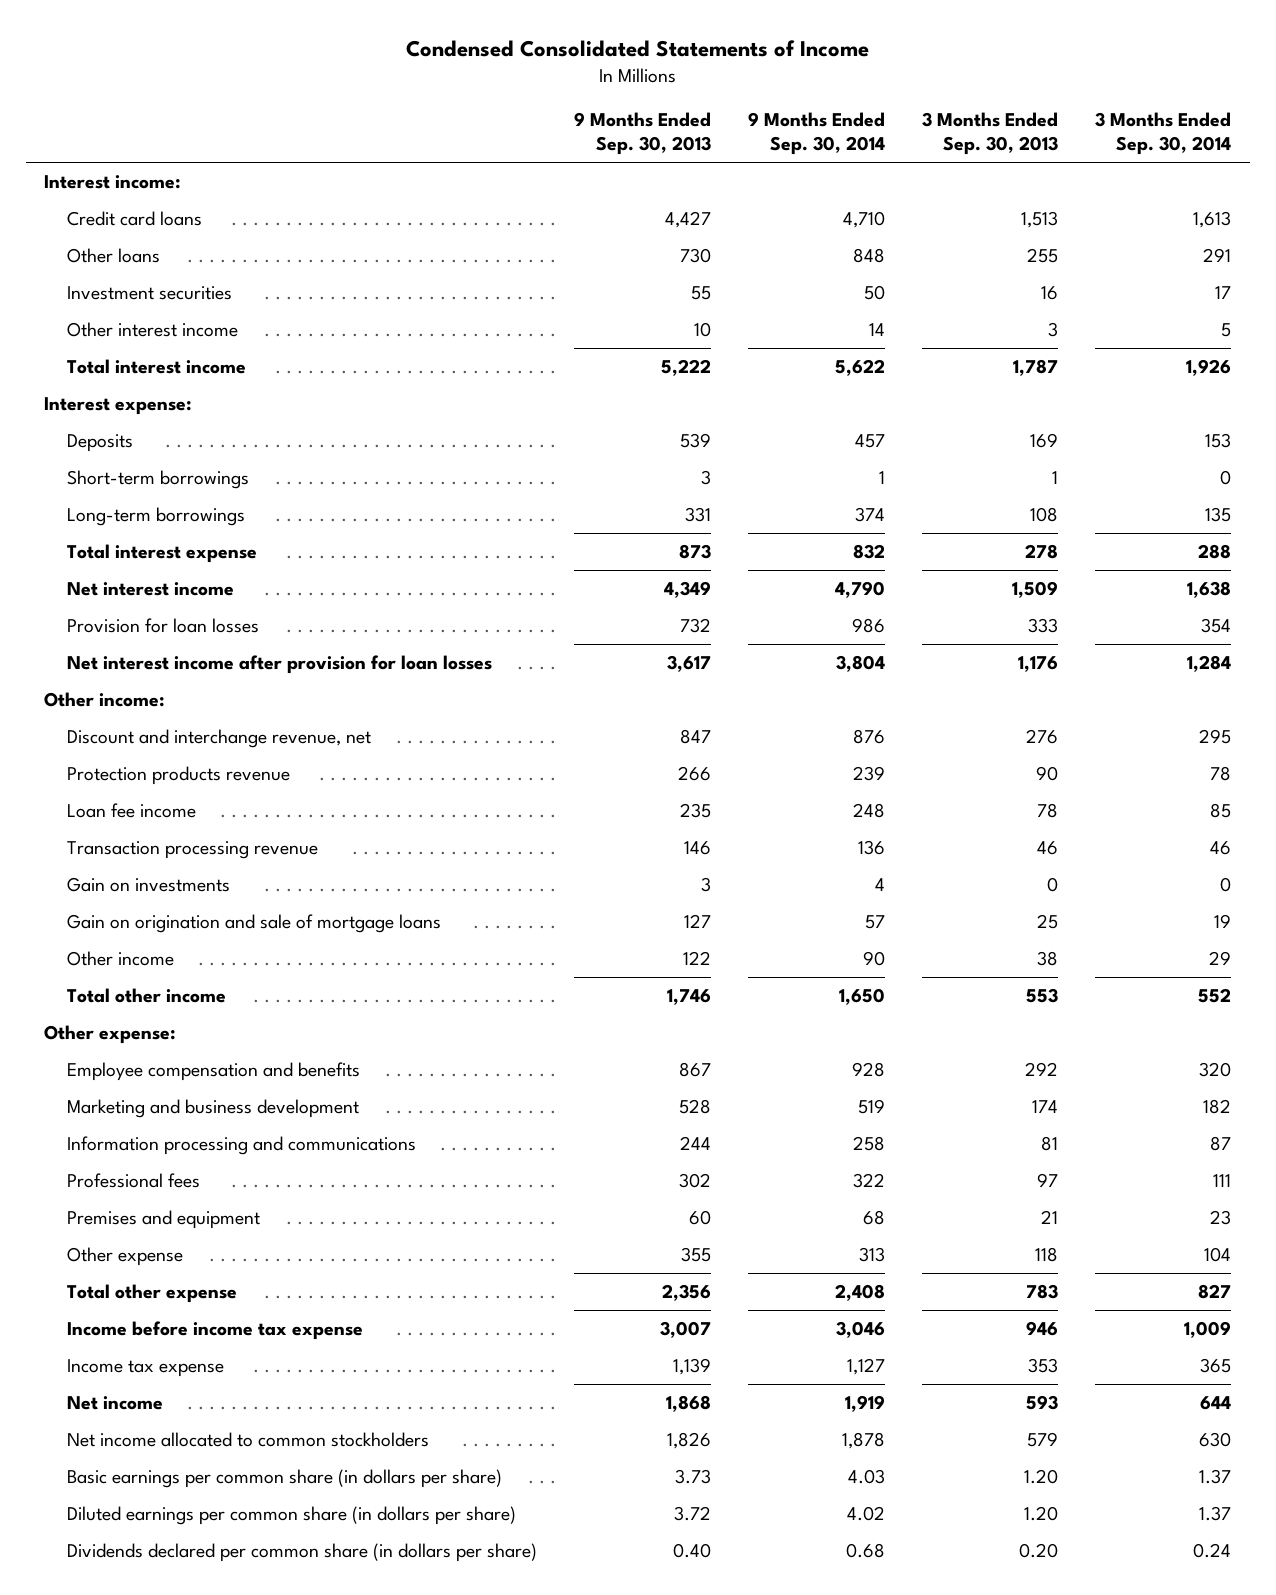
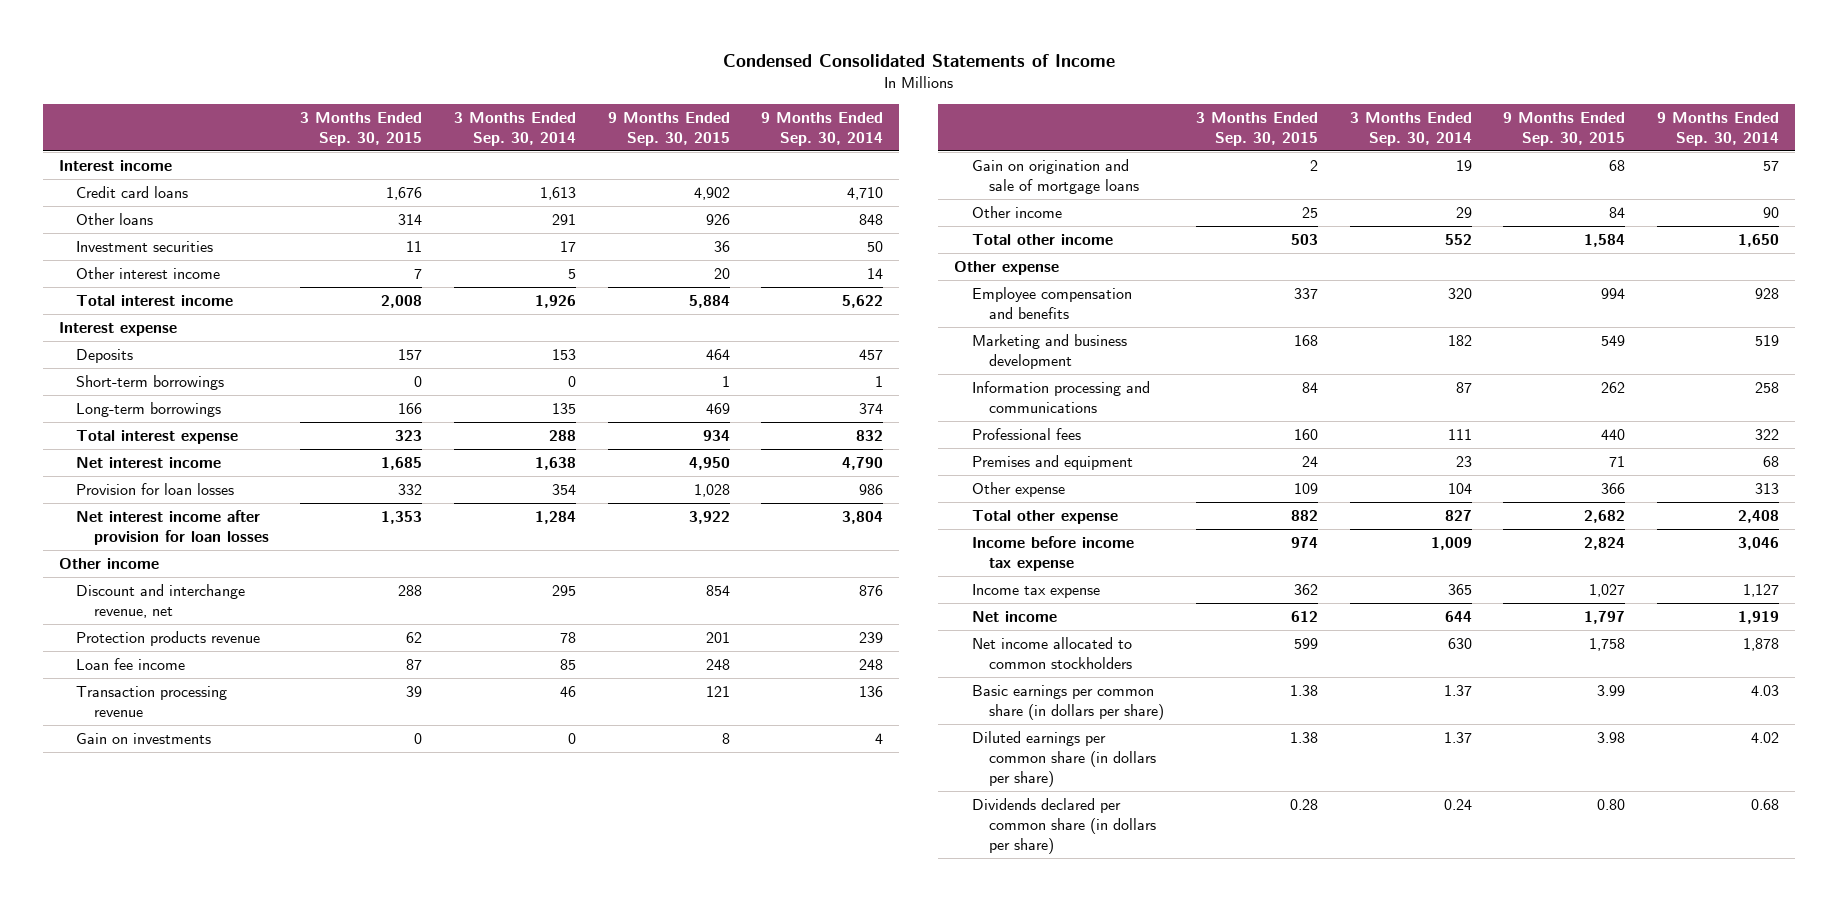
- | 9 Months Ended Sep. 30, 2013 | 9 Months Ended Sep. 30, 2014 | 3 Months Ended Sep. 30, 2013 | 3 Months Ended Sep. 30, 2014
+ | 3 Months Ended Sep. 30, 2015 | 3 Months Ended Sep. 30, 2014 | 9 Months Ended Sep. 30, 2015 | 9 Months Ended Sep. 30, 2014
- Interest income:
+ Interest income
- Interest expense:
+ Interest expense
- Other income:
+ Other income
- Other expense:
+ Other expense

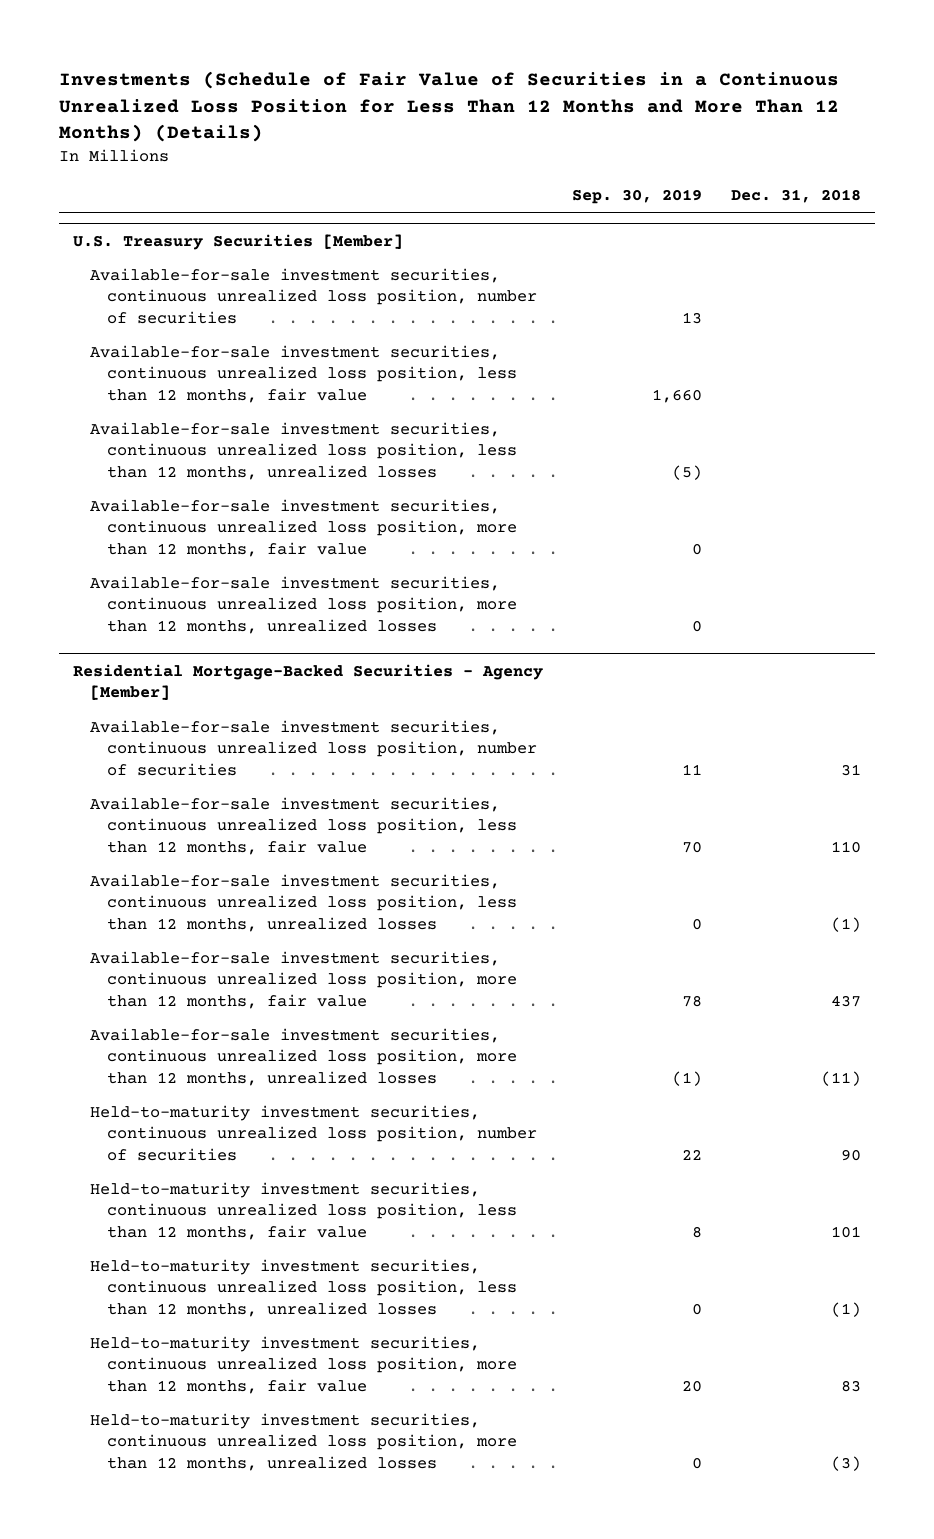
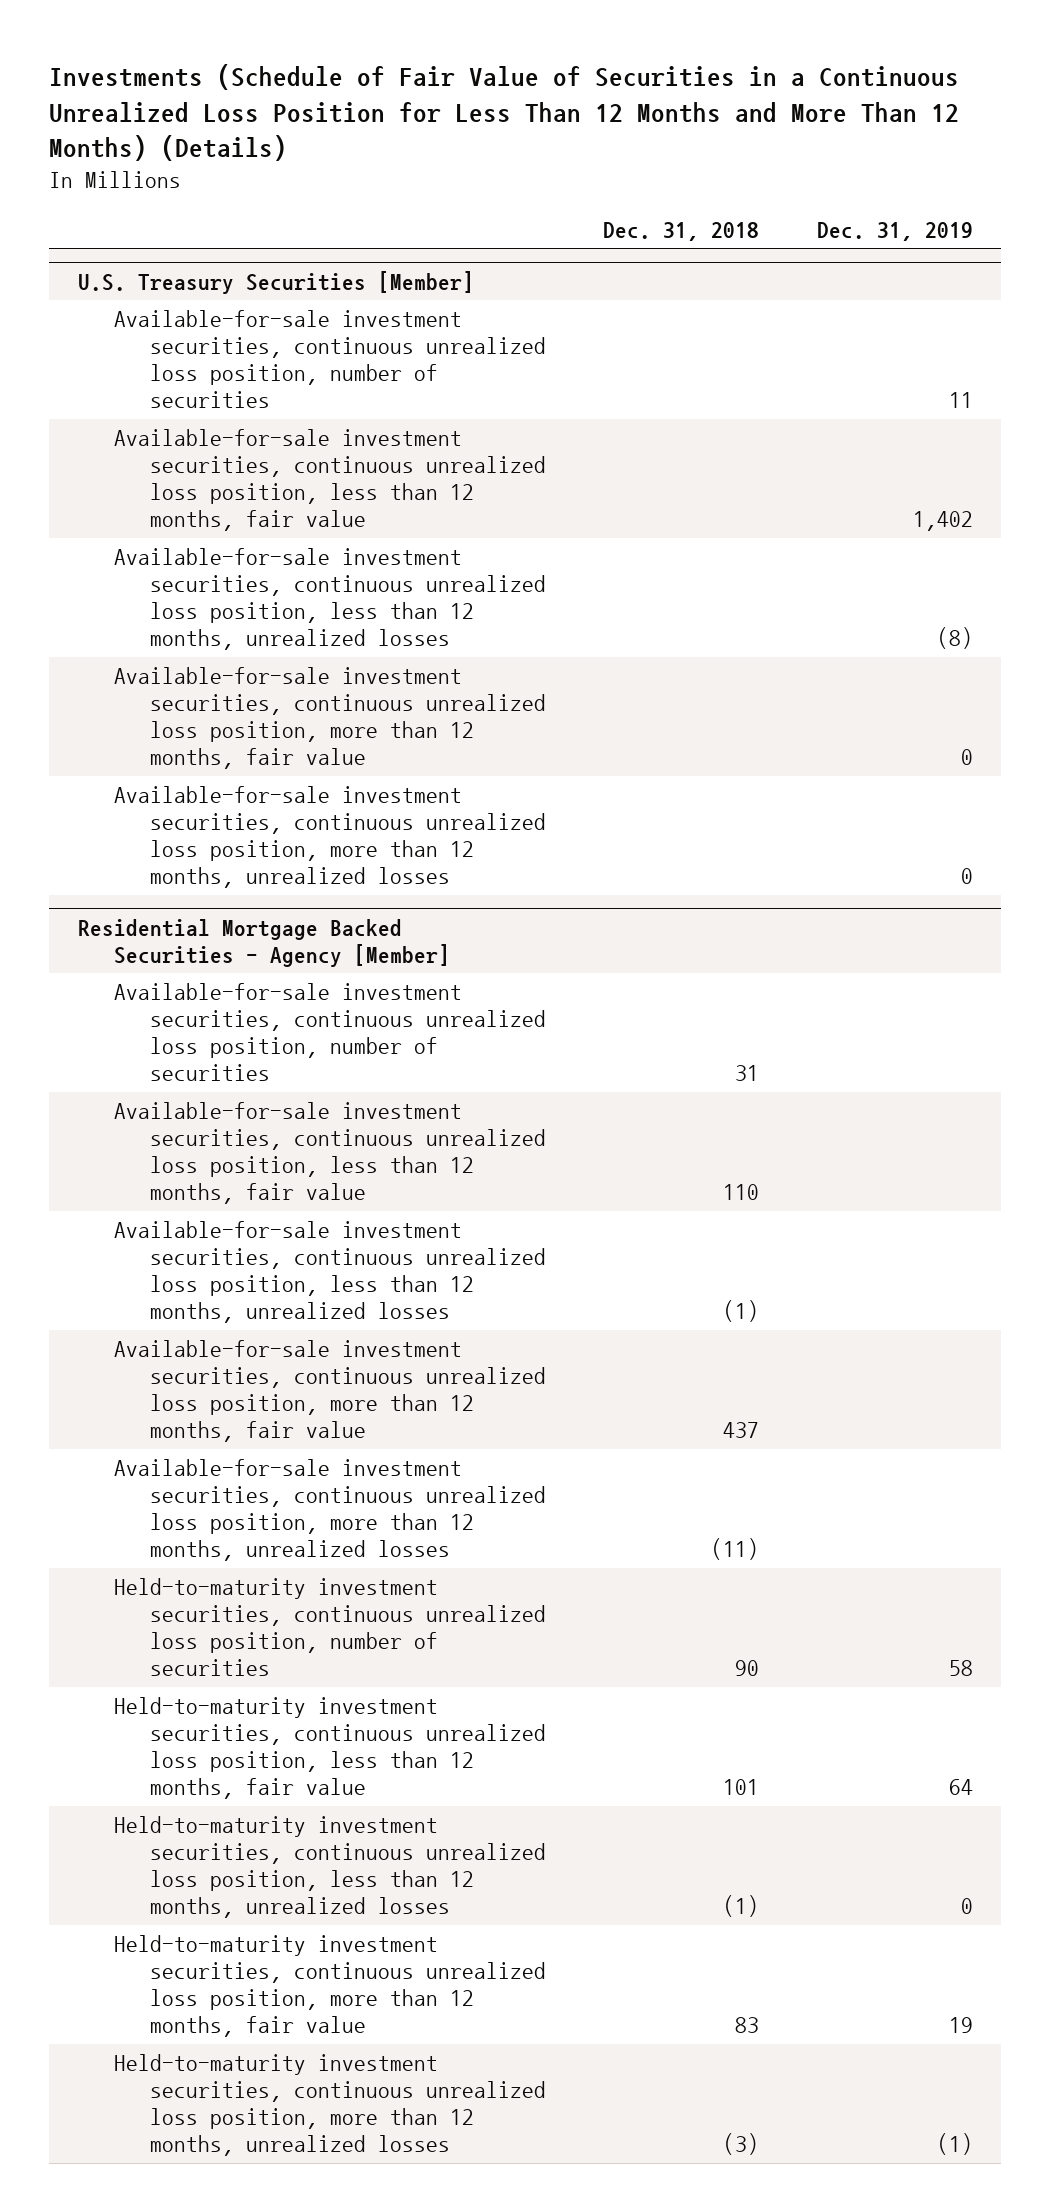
- | Sep. 30, 2019 | Dec. 31, 2018
+ | Dec. 31, 2018 | Dec. 31, 2019
- Residential Mortgage-Backed Securities - Agency [Member]
+ Residential Mortgage Backed Securities - Agency [Member]

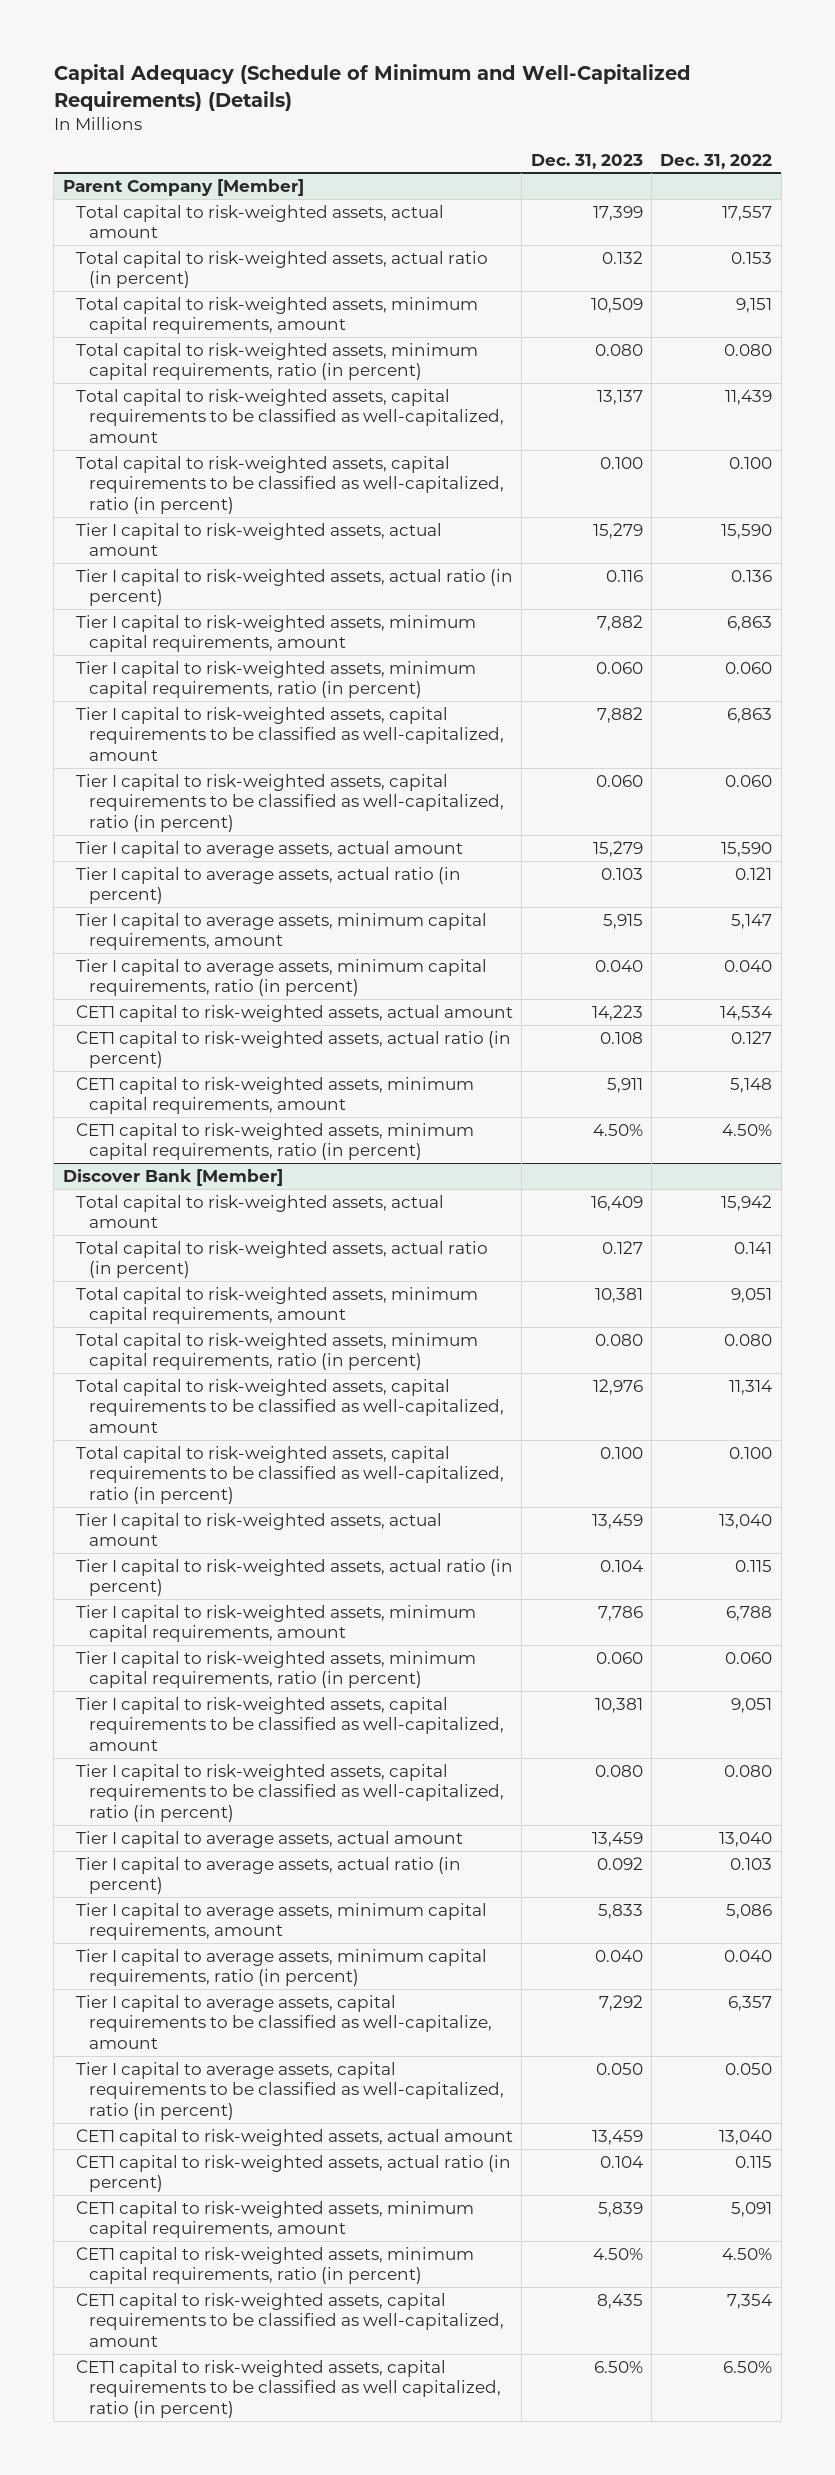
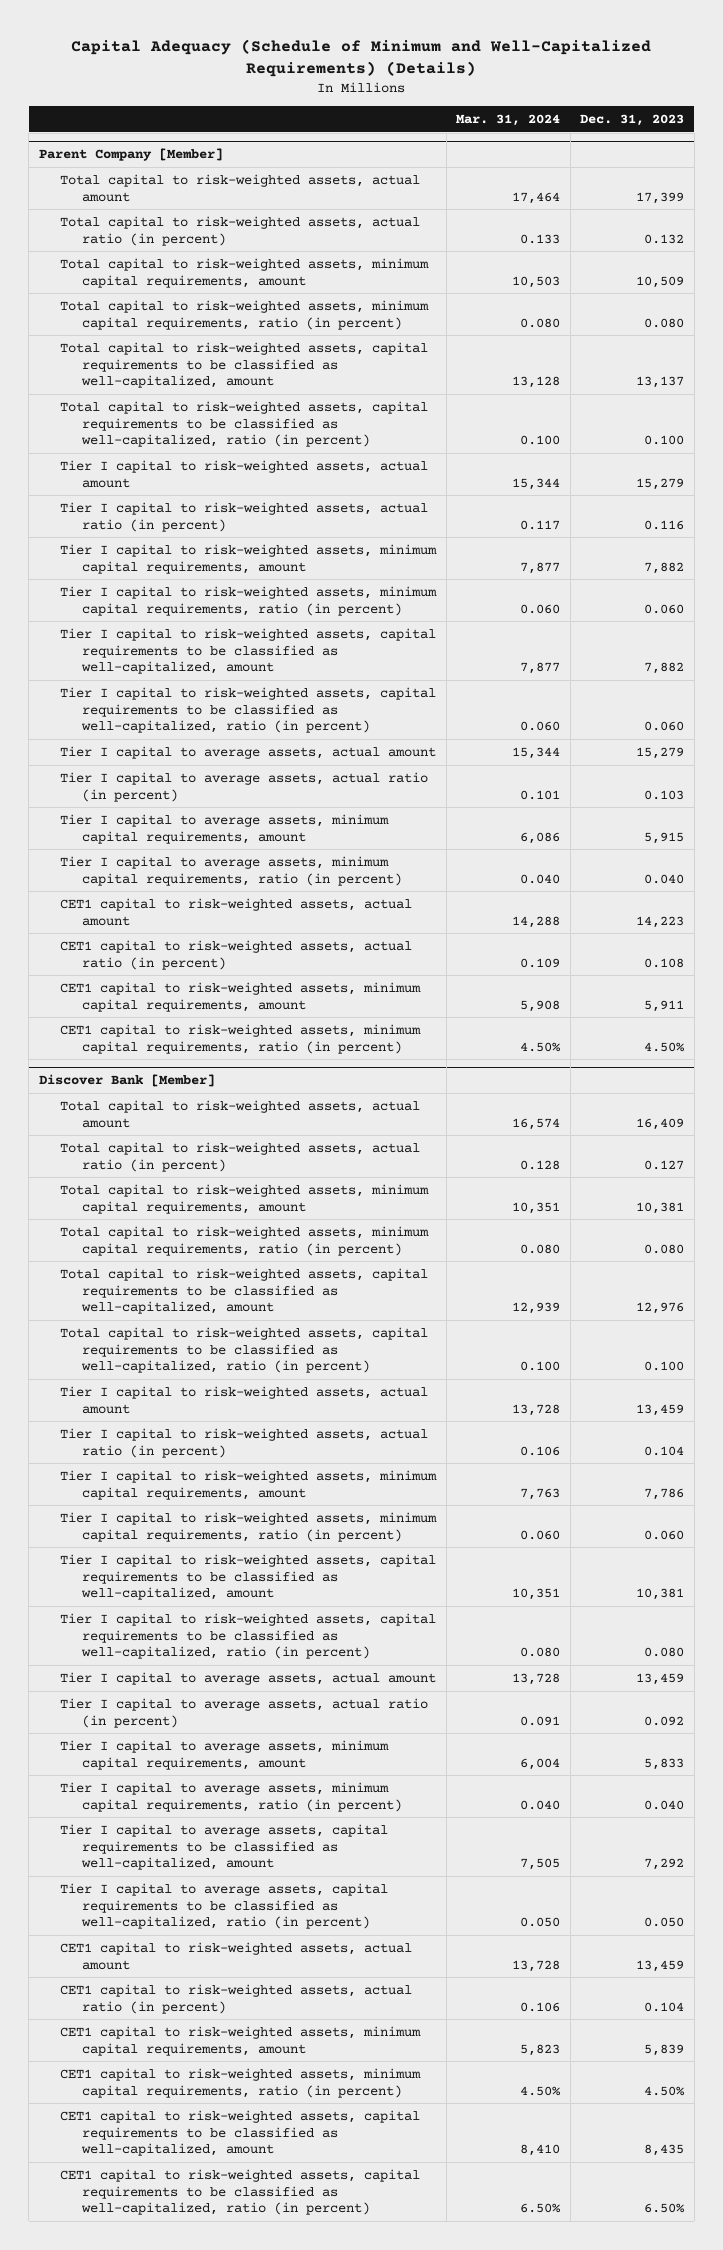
- | Dec. 31, 2023 | Dec. 31, 2022
+ | Mar. 31, 2024 | Dec. 31, 2023
@ Discover Bank [Member]
- Tier I capital to average assets, capital requirements to be classified as well-capitalize, amount | 7,292 | 6,357
+ Tier I capital to average assets, capital requirements to be classified as well-capitalized, amount | 7,505 | 7,292
- CET1 capital to risk-weighted assets, capital requirements to be classified as well capitalized, ratio (in percent) | 6.50% | 6.50%
+ CET1 capital to risk-weighted assets, capital requirements to be classified as well-capitalized, ratio (in percent) | 6.50% | 6.50%

